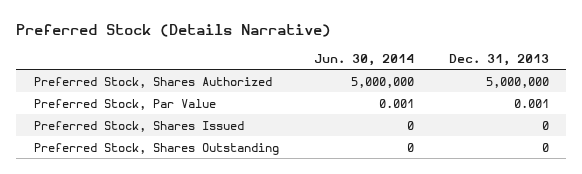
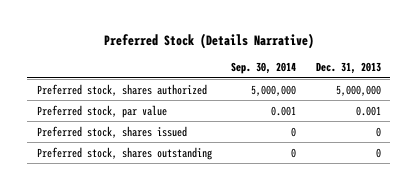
- | Jun. 30, 2014 | Dec. 31, 2013
+ | Sep. 30, 2014 | Dec. 31, 2013
- Preferred Stock, Shares Authorized | 5,000,000 | 5,000,000
- Preferred Stock, Par Value | 0.001 | 0.001
- Preferred Stock, Shares Issued | 0 | 0
- Preferred Stock, Shares Outstanding | 0 | 0
+ Preferred stock, shares authorized | 5,000,000 | 5,000,000
+ Preferred stock, par value | 0.001 | 0.001
+ Preferred stock, shares issued | 0 | 0
+ Preferred stock, shares outstanding | 0 | 0

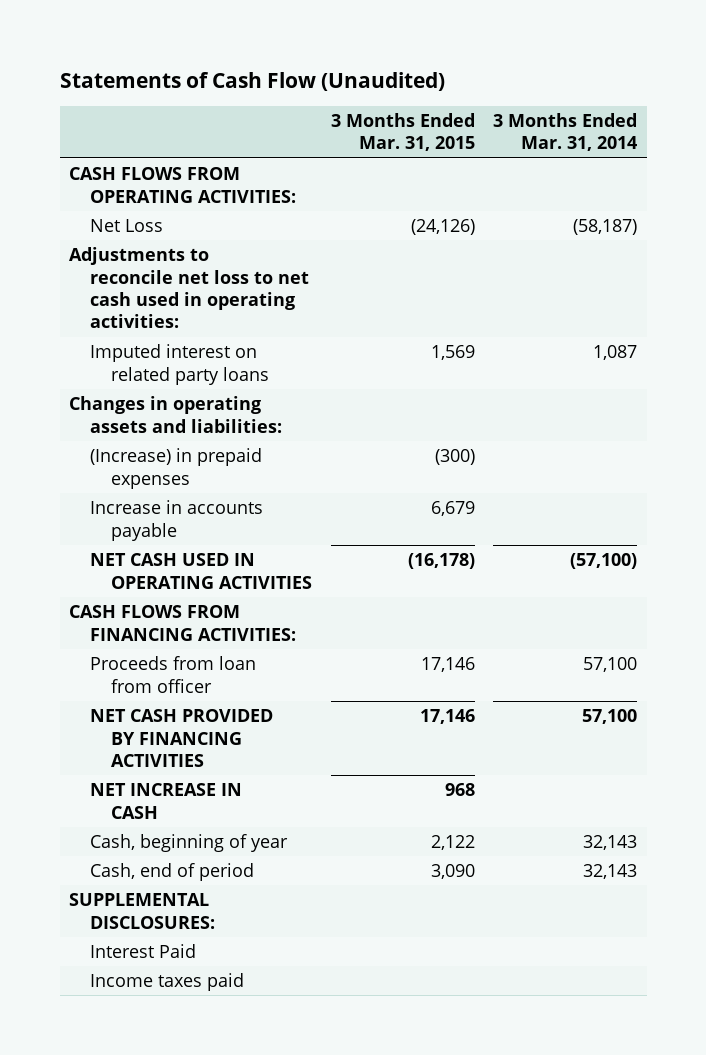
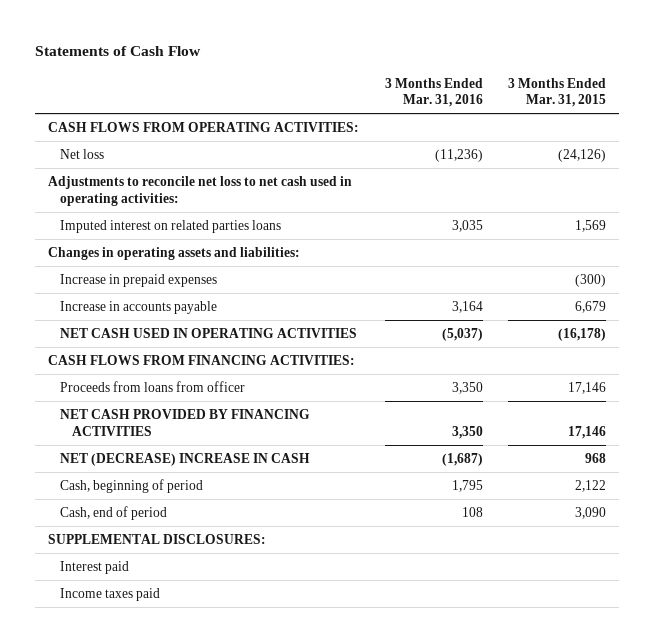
- Statements of Cash Flow (Unaudited)
+ Statements of Cash Flow
- | 3 Months Ended Mar. 31, 2015 | 3 Months Ended Mar. 31, 2014
+ | 3 Months Ended Mar. 31, 2016 | 3 Months Ended Mar. 31, 2015
- Net Loss | (24,126) | (58,187)
+ Net loss | (11,236) | (24,126)
- Imputed interest on related party loans | 1,569 | 1,087
+ Imputed interest on related parties loans | 3,035 | 1,569
- (Increase) in prepaid expenses | (300) |
+ Increase in prepaid expenses | | (300)
- Proceeds from loan from officer | 17,146 | 57,100
+ Proceeds from loans from officer | 3,350 | 17,146
- NET INCREASE IN CASH | 968 |
- Cash, beginning of year | 2,122 | 32,143
+ NET (DECREASE) INCREASE IN CASH | (1,687) | 968
+ Cash, beginning of period | 1,795 | 2,122
- Interest Paid
+ Interest paid

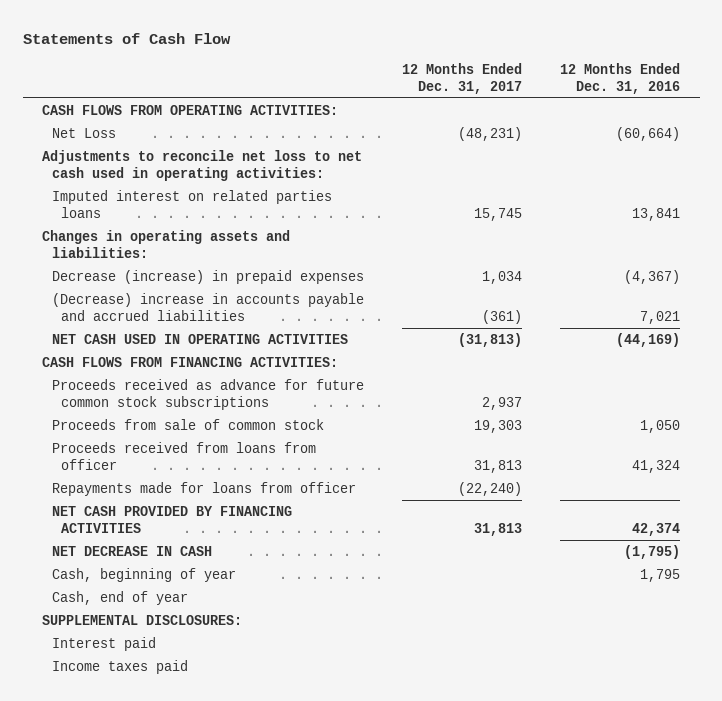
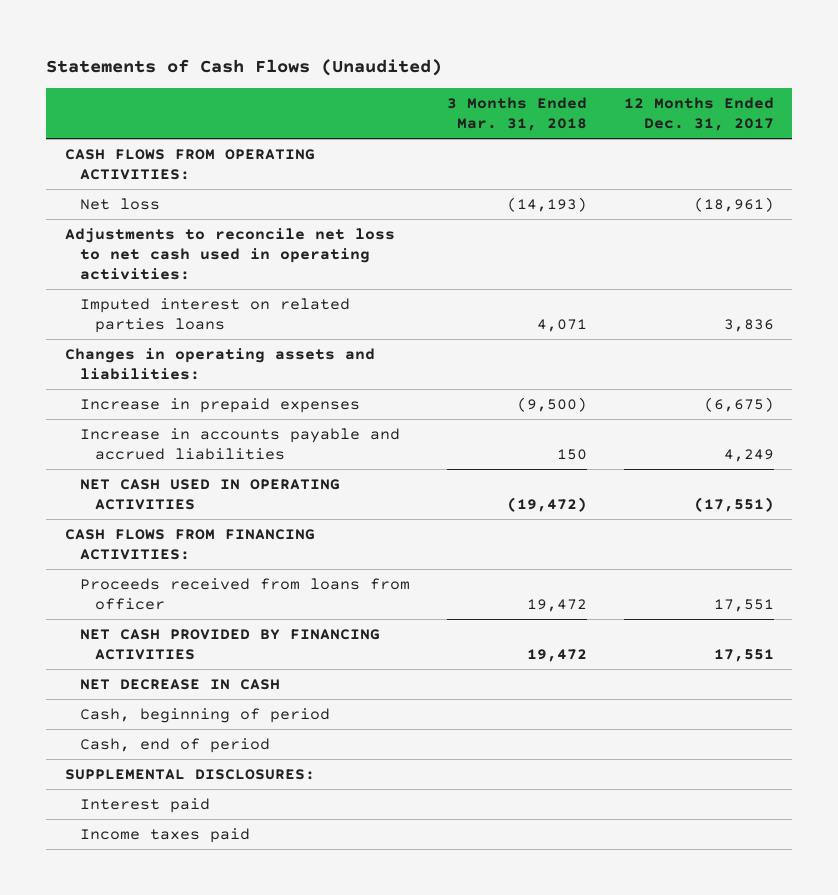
- Statements of Cash Flow
+ Statements of Cash Flows (Unaudited)
- | 12 Months Ended Dec. 31, 2017 | 12 Months Ended Dec. 31, 2016
+ | 3 Months Ended Mar. 31, 2018 | 12 Months Ended Dec. 31, 2017
- Net Loss | (48,231) | (60,664)
+ Net loss | (14,193) | (18,961)
- Imputed interest on related parties loans | 15,745 | 13,841
+ Imputed interest on related parties loans | 4,071 | 3,836
- Decrease (increase) in prepaid expenses | 1,034 | (4,367)
- (Decrease) increase in accounts payable and accrued liabilities | (361) | 7,021
- NET CASH USED IN OPERATING ACTIVITIES | (31,813) | (44,169)
+ Increase in prepaid expenses | (9,500) | (6,675)
+ Increase in accounts payable and accrued liabilities | 150 | 4,249
+ NET CASH USED IN OPERATING ACTIVITIES | (19,472) | (17,551)
- Proceeds received as advance for future common stock subscriptions | 2,937 |
- Proceeds from sale of common stock | 19,303 | 1,050
- Proceeds received from loans from officer | 31,813 | 41,324
- Repayments made for loans from officer | (22,240) |
- NET CASH PROVIDED BY FINANCING ACTIVITIES | 31,813 | 42,374
+ Proceeds received from loans from officer | 19,472 | 17,551
+ NET CASH PROVIDED BY FINANCING ACTIVITIES | 19,472 | 17,551
- Cash, beginning of year | | 1,795
- Cash, end of year
+ Cash, beginning of period
+ Cash, end of period

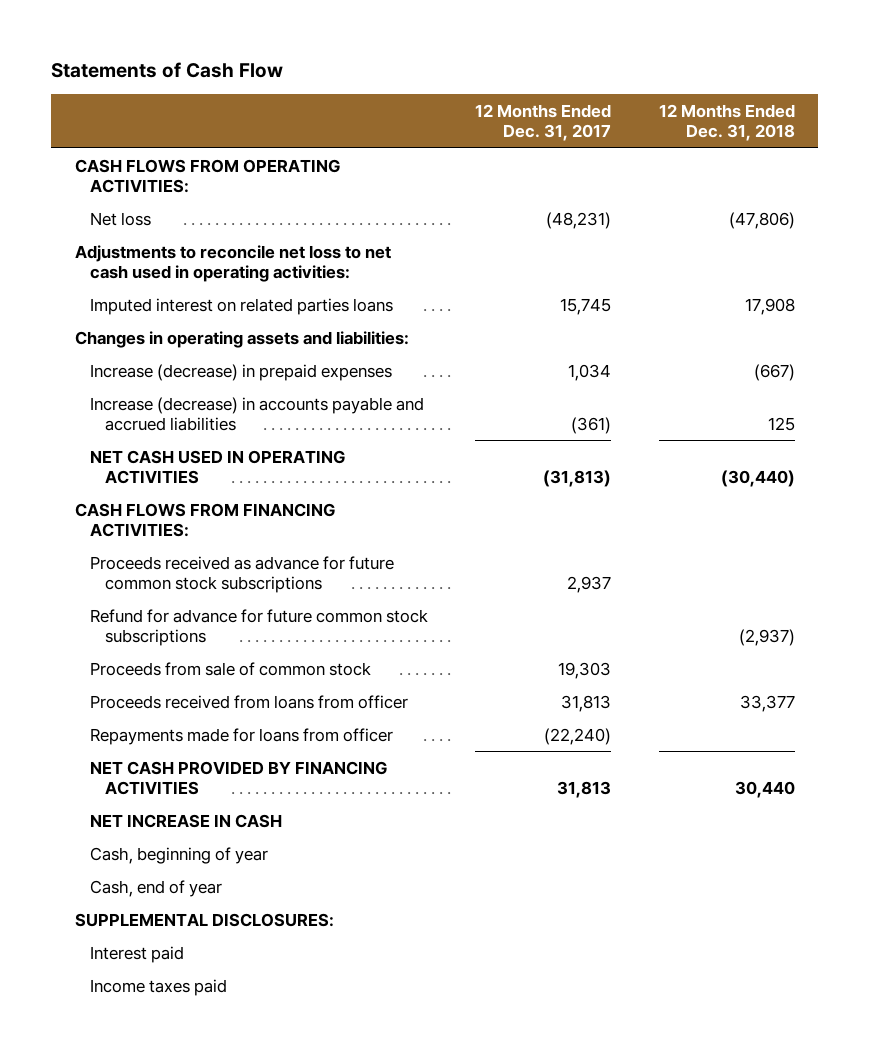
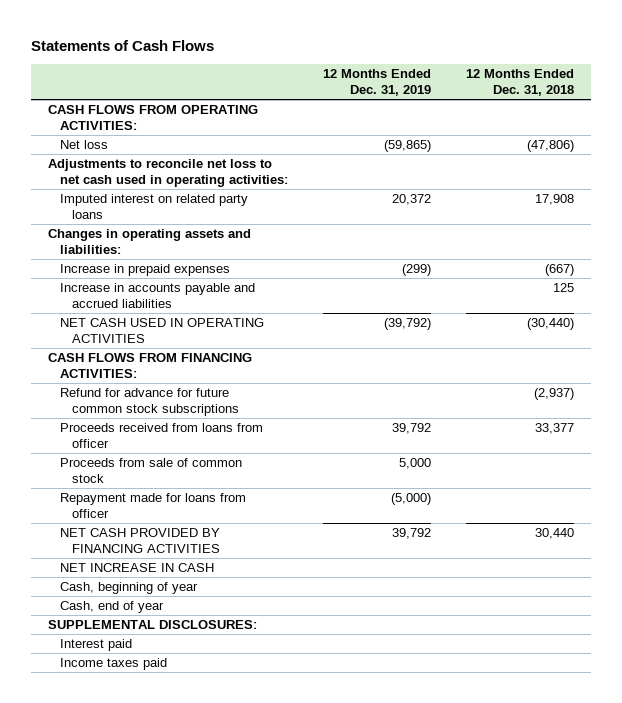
- Statements of Cash Flow
+ Statements of Cash Flows
- | 12 Months Ended Dec. 31, 2017 | 12 Months Ended Dec. 31, 2018
+ | 12 Months Ended Dec. 31, 2019 | 12 Months Ended Dec. 31, 2018
- Imputed interest on related parties loans | 15,745 | 17,908
+ Imputed interest on related party loans | 20,372 | 17,908
- Increase (decrease) in prepaid expenses | 1,034 | (667)
- Increase (decrease) in accounts payable and accrued liabilities | (361) | 125
+ Increase in prepaid expenses | (299) | (667)
+ Increase in accounts payable and accrued liabilities | | 125
- Proceeds received as advance for future common stock subscriptions | 2,937 |
- Repayments made for loans from officer | (22,240) |
moved down: Proceeds from sale of common stock | 5,000 |
+ Repayment made for loans from officer | (5,000) |

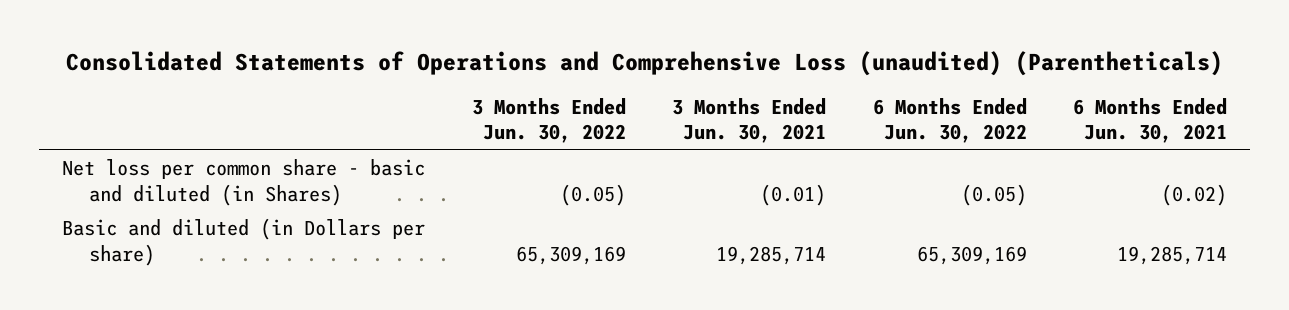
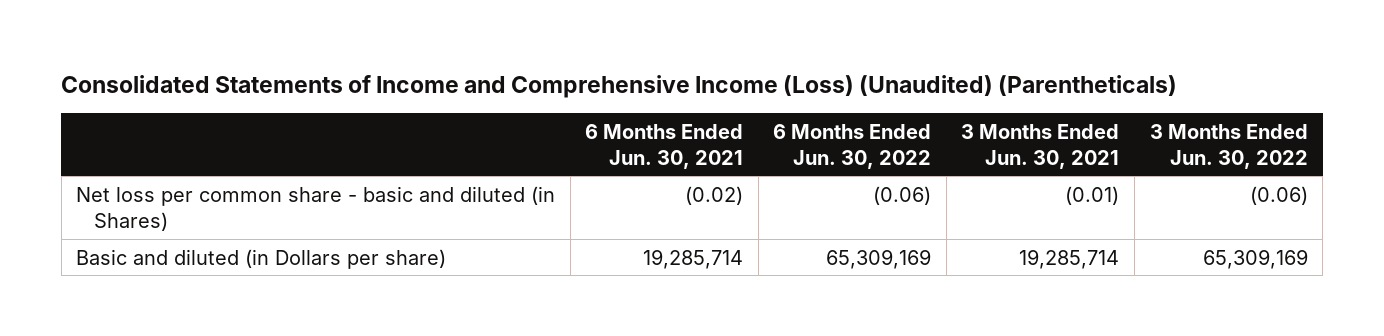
- Consolidated Statements of Operations and Comprehensive Loss (unaudited) (Parentheticals)
+ Consolidated Statements of Income and Comprehensive Income (Loss) (Unaudited) (Parentheticals)
- | 3 Months Ended Jun. 30, 2022 | 3 Months Ended Jun. 30, 2021 | 6 Months Ended Jun. 30, 2022 | 6 Months Ended Jun. 30, 2021
+ | 6 Months Ended Jun. 30, 2021 | 6 Months Ended Jun. 30, 2022 | 3 Months Ended Jun. 30, 2021 | 3 Months Ended Jun. 30, 2022
- Net loss per common share - basic and diluted (in Shares) | (0.05) | (0.01) | (0.05) | (0.02)
+ Net loss per common share - basic and diluted (in Shares) | (0.02) | (0.06) | (0.01) | (0.06)

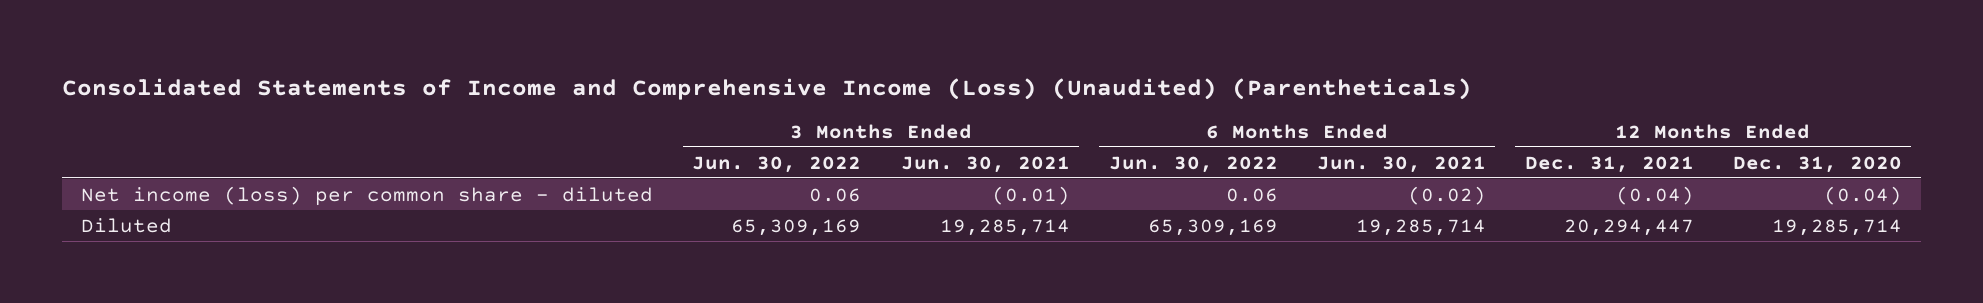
- | 6 Months Ended Jun. 30, 2021 | 6 Months Ended Jun. 30, 2022 | 3 Months Ended Jun. 30, 2021 | 3 Months Ended Jun. 30, 2022
+ | 3 Months Ended Jun. 30, 2022 | 3 Months Ended Jun. 30, 2021 | 6 Months Ended Jun. 30, 2022 | 6 Months Ended Jun. 30, 2021 | 12 Months Ended Dec. 31, 2021 | 12 Months Ended Dec. 31, 2020
- Net loss per common share - basic and diluted (in Shares) | (0.02) | (0.06) | (0.01) | (0.06)
- Basic and diluted (in Dollars per share) | 19,285,714 | 65,309,169 | 19,285,714 | 65,309,169
+ Net income (loss) per common share - diluted | 0.06 | (0.01) | 0.06 | (0.02) | (0.04) | (0.04)
+ Diluted | 65,309,169 | 19,285,714 | 65,309,169 | 19,285,714 | 20,294,447 | 19,285,714

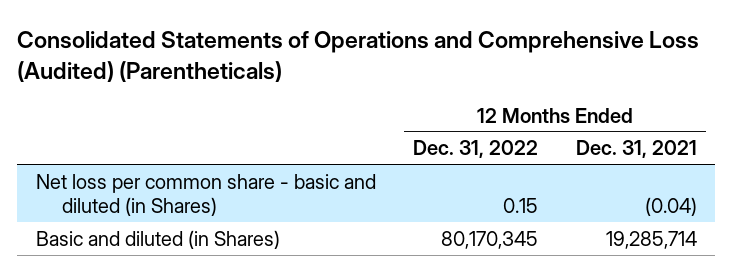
- Consolidated Statements of Income and Comprehensive Income (Loss) (Unaudited) (Parentheticals)
+ Consolidated Statements of Operations and Comprehensive Loss (Audited) (Parentheticals)
- | 3 Months Ended Jun. 30, 2022 | 3 Months Ended Jun. 30, 2021 | 6 Months Ended Jun. 30, 2022 | 6 Months Ended Jun. 30, 2021 | 12 Months Ended Dec. 31, 2021 | 12 Months Ended Dec. 31, 2020
+ | 12 Months Ended Dec. 31, 2022 | 12 Months Ended Dec. 31, 2021
- Net income (loss) per common share - diluted | 0.06 | (0.01) | 0.06 | (0.02) | (0.04) | (0.04)
- Diluted | 65,309,169 | 19,285,714 | 65,309,169 | 19,285,714 | 20,294,447 | 19,285,714
+ Net loss per common share - basic and diluted (in Shares) | 0.15 | (0.04)
+ Basic and diluted (in Shares) | 80,170,345 | 19,285,714

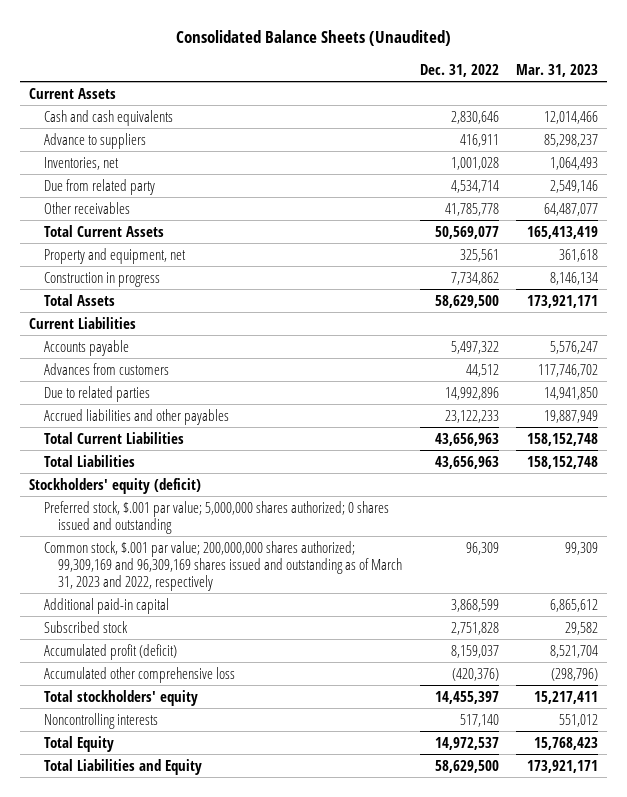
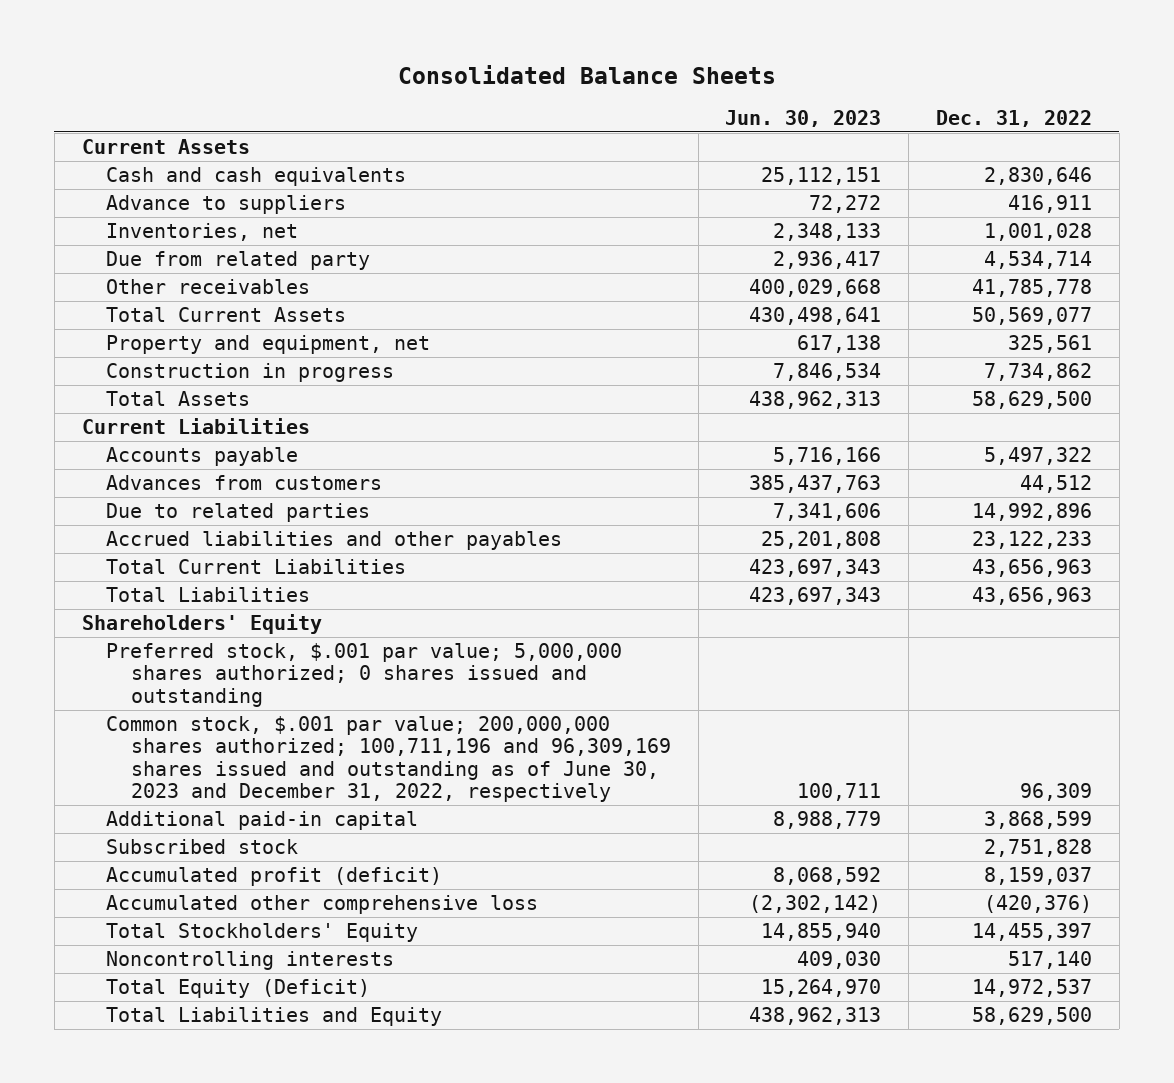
- Consolidated Balance Sheets (Unaudited)
+ Consolidated Balance Sheets
- | Dec. 31, 2022 | Mar. 31, 2023
+ | Jun. 30, 2023 | Dec. 31, 2022
- Stockholders' equity (deficit)
+ Shareholders' Equity
- Common stock, $.001 par value; 200,000,000 shares authorized; 99,309,169 and 96,309,169 shares issued and outstanding as of March 31, 2023 and 2022, respectively | 96,309 | 99,309
+ Common stock, $.001 par value; 200,000,000 shares authorized; 100,711,196 and 96,309,169 shares issued and outstanding as of June 30, 2023 and December 31, 2022, respectively | 100,711 | 96,309
- Total stockholders' equity | 14,455,397 | 15,217,411
+ Total Stockholders' Equity | 14,855,940 | 14,455,397
- Total Equity | 14,972,537 | 15,768,423
+ Total Equity (Deficit) | 15,264,970 | 14,972,537

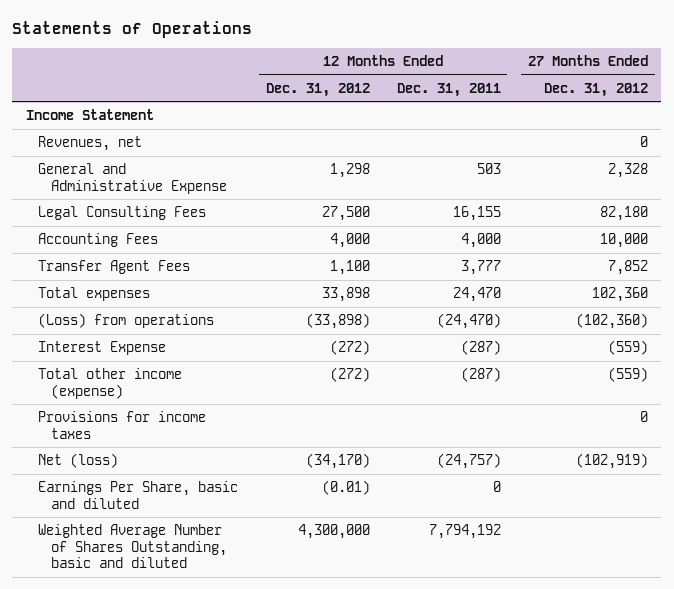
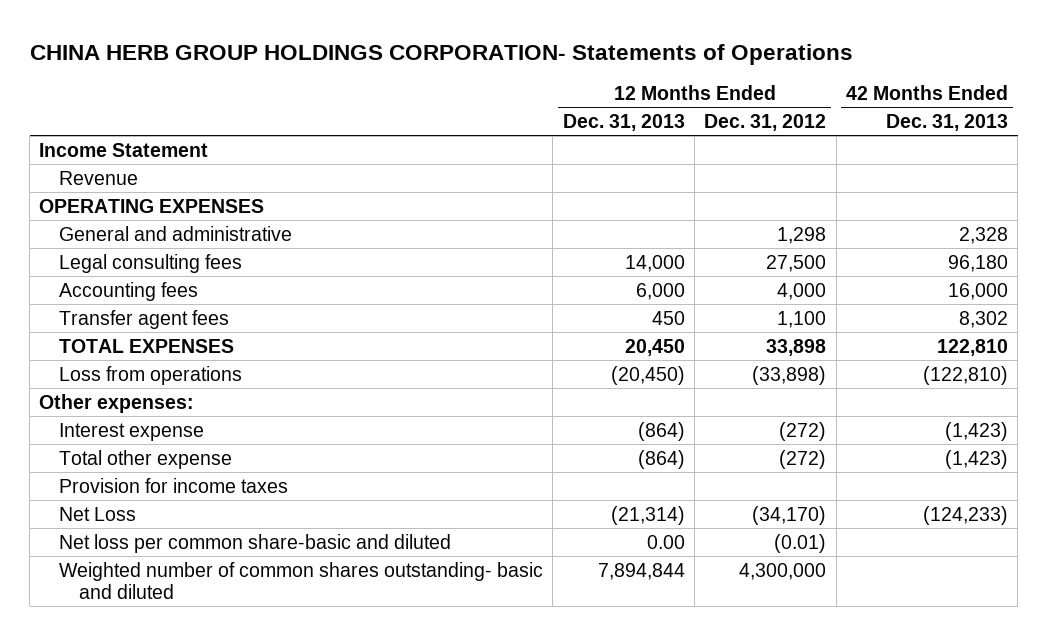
- Statements of Operations
+ CHINA HERB GROUP HOLDINGS CORPORATION- Statements of Operations
- | 12 Months Ended Dec. 31, 2012 | 12 Months Ended Dec. 31, 2011 | 27 Months Ended Dec. 31, 2012
+ | 12 Months Ended Dec. 31, 2013 | 12 Months Ended Dec. 31, 2012 | 42 Months Ended Dec. 31, 2013
- Revenues, net | | | 0
- General and Administrative Expense | 1,298 | 503 | 2,328
- Legal Consulting Fees | 27,500 | 16,155 | 82,180
- Accounting Fees | 4,000 | 4,000 | 10,000
- Transfer Agent Fees | 1,100 | 3,777 | 7,852
- Total expenses | 33,898 | 24,470 | 102,360
- (Loss) from operations | (33,898) | (24,470) | (102,360)
- Interest Expense | (272) | (287) | (559)
- Total other income (expense) | (272) | (287) | (559)
- Provisions for income taxes | | | 0
- Net (loss) | (34,170) | (24,757) | (102,919)
- Earnings Per Share, basic and diluted | (0.01) | 0 |
- Weighted Average Number of Shares Outstanding, basic and diluted | 4,300,000 | 7,794,192 |
+ Revenue
+ OPERATING EXPENSES
+ General and administrative | | 1,298 | 2,328
+ Legal consulting fees | 14,000 | 27,500 | 96,180
+ Accounting fees | 6,000 | 4,000 | 16,000
+ Transfer agent fees | 450 | 1,100 | 8,302
+ TOTAL EXPENSES | 20,450 | 33,898 | 122,810
+ Loss from operations | (20,450) | (33,898) | (122,810)
+ Other expenses:
+ Interest expense | (864) | (272) | (1,423)
+ Total other expense | (864) | (272) | (1,423)
+ Provision for income taxes
+ Net Loss | (21,314) | (34,170) | (124,233)
+ Net loss per common share-basic and diluted | 0.00 | (0.01) |
+ Weighted number of common shares outstanding- basic and diluted | 7,894,844 | 4,300,000 |

